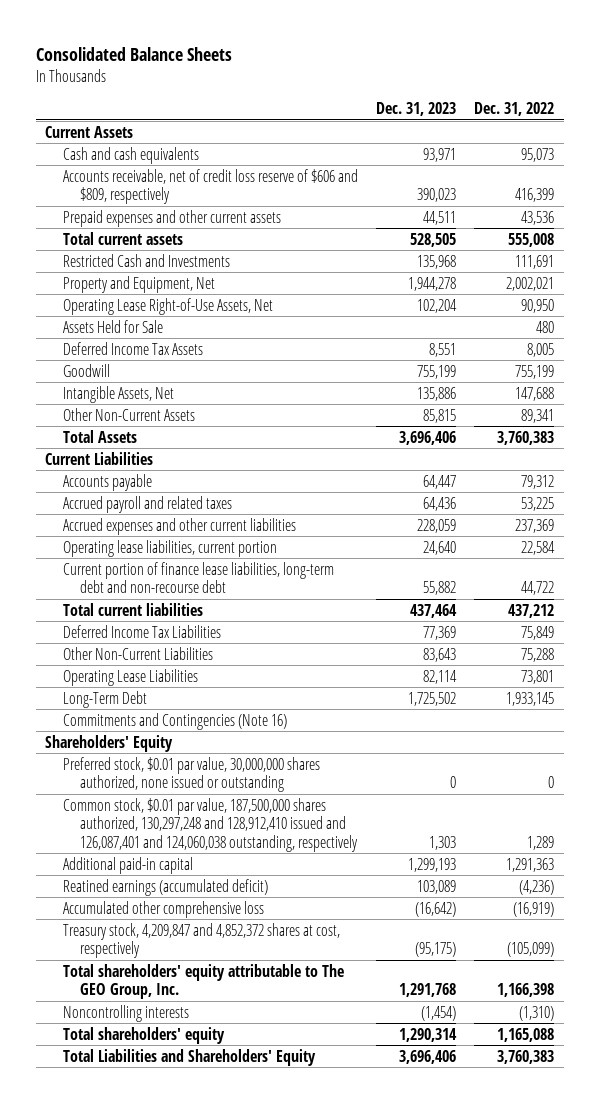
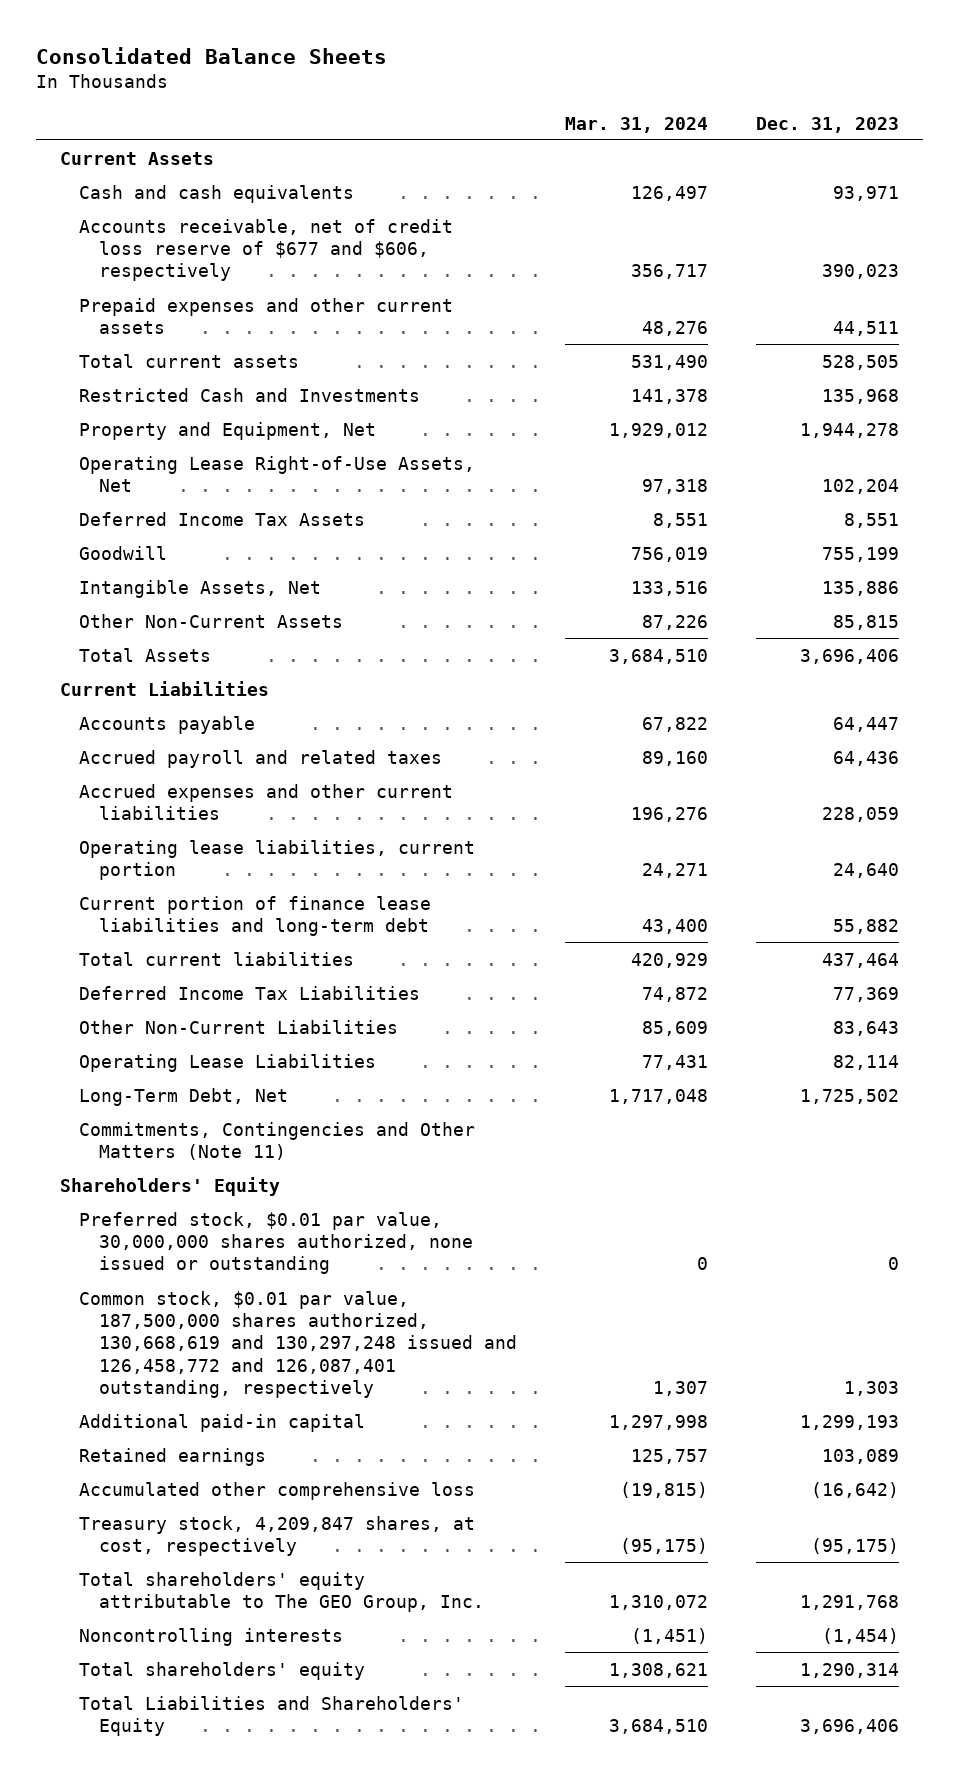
- | Dec. 31, 2023 | Dec. 31, 2022
+ | Mar. 31, 2024 | Dec. 31, 2023
- Accounts receivable, net of credit loss reserve of $606 and $809, respectively | 390,023 | 416,399
+ Accounts receivable, net of credit loss reserve of $677 and $606, respectively | 356,717 | 390,023
- Assets Held for Sale | | 480
- Current portion of finance lease liabilities, long-term debt and non-recourse debt | 55,882 | 44,722
+ Current portion of finance lease liabilities and long-term debt | 43,400 | 55,882
- Long-Term Debt | 1,725,502 | 1,933,145
- Commitments and Contingencies (Note 16)
+ Long-Term Debt, Net | 1,717,048 | 1,725,502
+ Commitments, Contingencies and Other Matters (Note 11)
- Common stock, $0.01 par value, 187,500,000 shares authorized, 130,297,248 and 128,912,410 issued and 126,087,401 and 124,060,038 outstanding, respectively | 1,303 | 1,289
+ Common stock, $0.01 par value, 187,500,000 shares authorized, 130,668,619 and 130,297,248 issued and 126,458,772 and 126,087,401 outstanding, respectively | 1,307 | 1,303
- Reatined earnings (accumulated deficit) | 103,089 | (4,236)
+ Retained earnings | 125,757 | 103,089
- Treasury stock, 4,209,847 and 4,852,372 shares at cost, respectively | (95,175) | (105,099)
+ Treasury stock, 4,209,847 shares, at cost, respectively | (95,175) | (95,175)

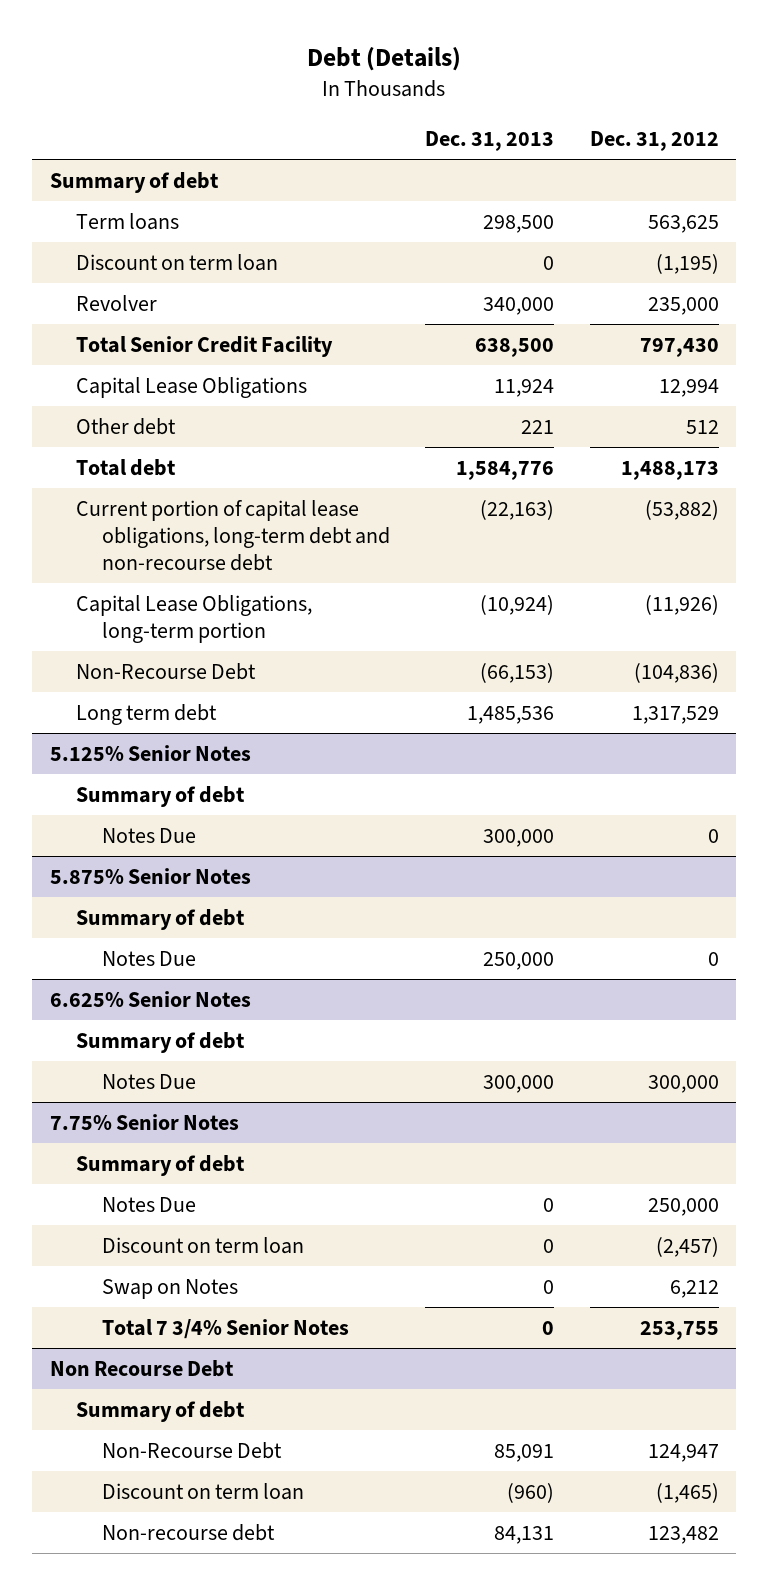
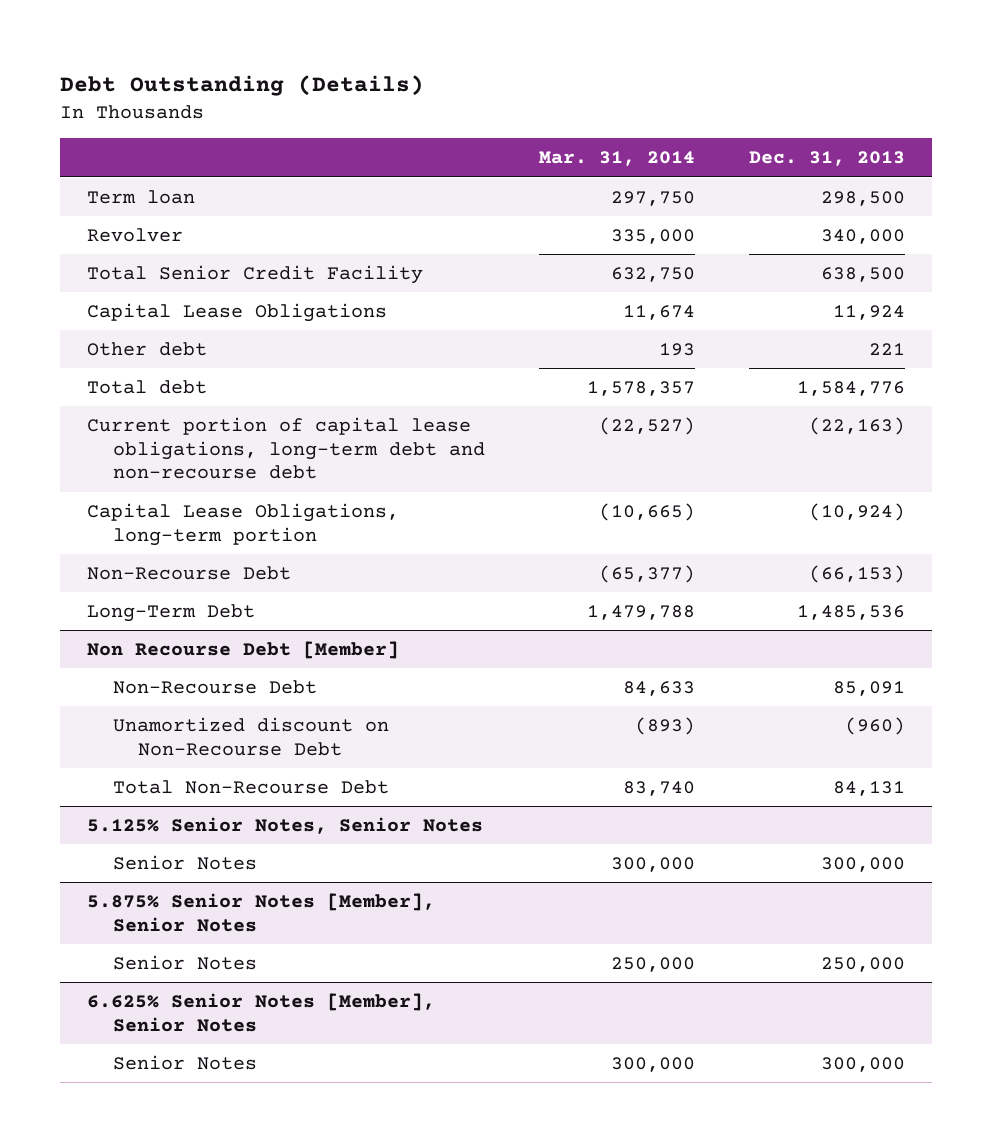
- Debt (Details)
+ Debt Outstanding (Details)
- | Dec. 31, 2013 | Dec. 31, 2012
+ | Mar. 31, 2014 | Dec. 31, 2013
- Summary of debt
- Term loans | 298,500 | 563,625
- Discount on term loan | 0 | (1,195)
+ Term loan | 297,750 | 298,500
- Long term debt | 1,485,536 | 1,317,529
- 5.125% Senior Notes
- Summary of debt
- Notes Due | 300,000 | 0
- 5.875% Senior Notes
- Summary of debt
- Notes Due | 250,000 | 0
- 6.625% Senior Notes
- Summary of debt
- Notes Due | 300,000 | 300,000
- 7.75% Senior Notes
- Summary of debt
- Notes Due | 0 | 250,000
- Discount on term loan | 0 | (2,457)
- Swap on Notes | 0 | 6,212
- Total 7 3/4% Senior Notes | 0 | 253,755
- Non Recourse Debt
- Summary of debt
+ Long-Term Debt | 1,479,788 | 1,485,536
+ Non Recourse Debt [Member]
- Discount on term loan | (960) | (1,465)
- Non-recourse debt | 84,131 | 123,482
+ Unamortized discount on Non-Recourse Debt | (893) | (960)
+ Total Non-Recourse Debt | 83,740 | 84,131
+ 5.125% Senior Notes, Senior Notes
+ Senior Notes | 300,000 | 300,000
+ 5.875% Senior Notes [Member], Senior Notes
+ Senior Notes | 250,000 | 250,000
+ 6.625% Senior Notes [Member], Senior Notes
+ Senior Notes | 300,000 | 300,000

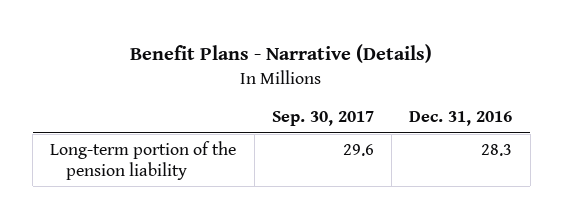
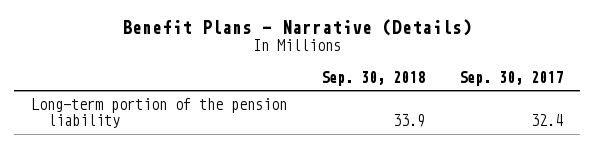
- | Sep. 30, 2017 | Dec. 31, 2016
+ | Sep. 30, 2018 | Sep. 30, 2017
- Long-term portion of the pension liability | 29.6 | 28.3
+ Long-term portion of the pension liability | 33.9 | 32.4

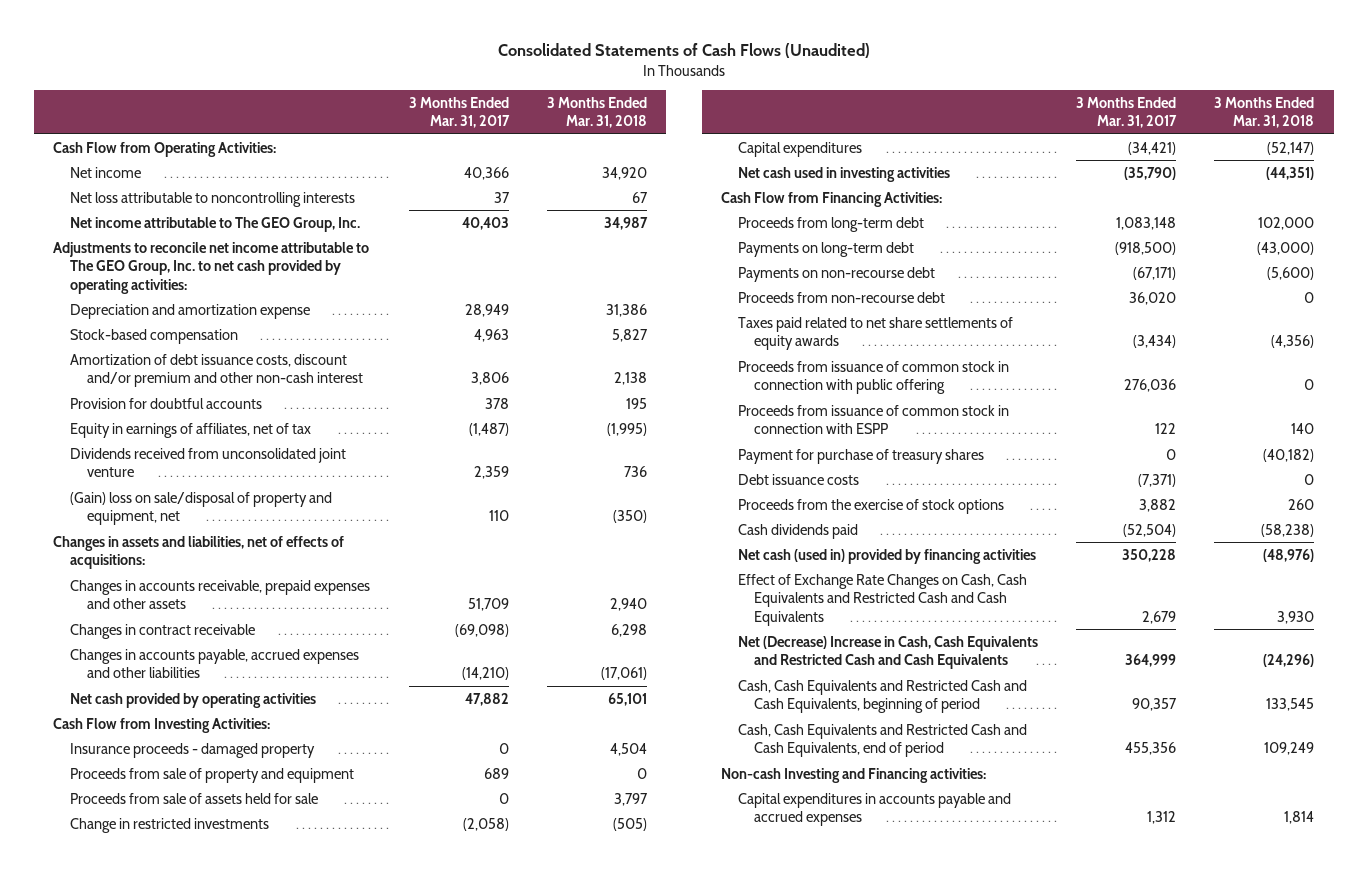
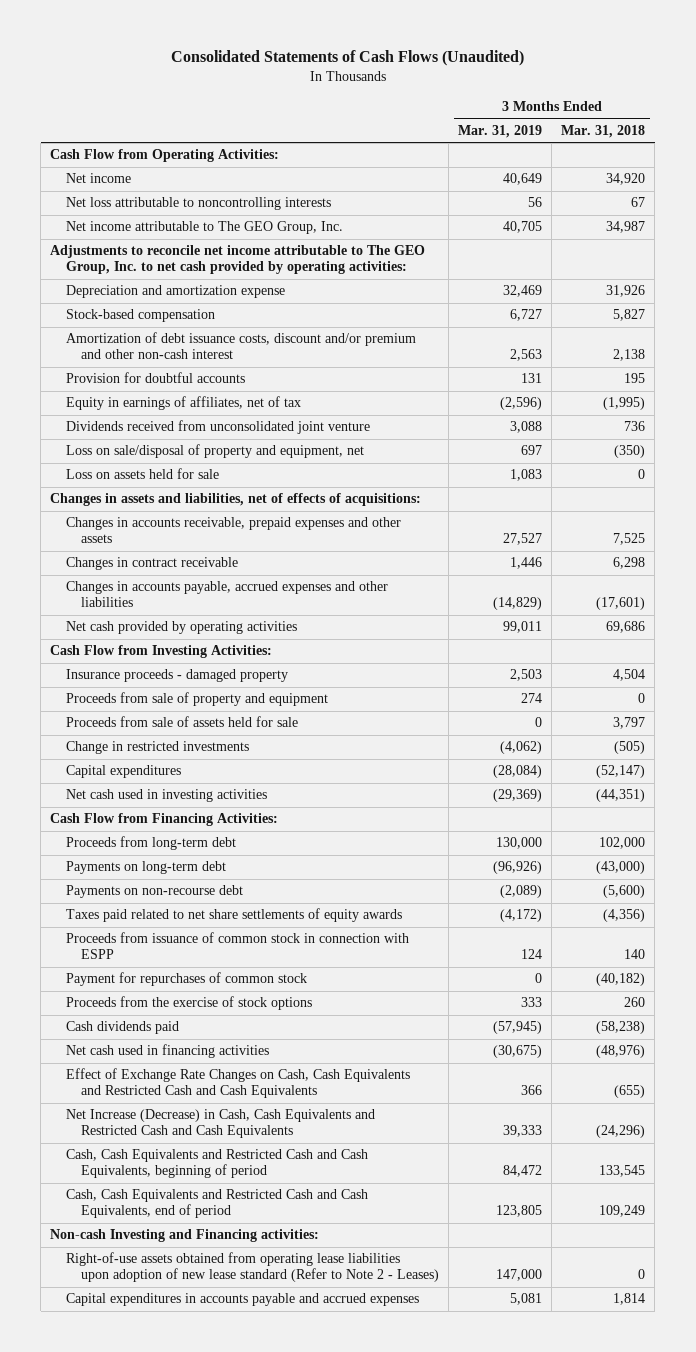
- | 3 Months Ended Mar. 31, 2017 | 3 Months Ended Mar. 31, 2018
+ | 3 Months Ended Mar. 31, 2019 | 3 Months Ended Mar. 31, 2018
- Depreciation and amortization expense | 28,949 | 31,386
+ Depreciation and amortization expense | 32,469 | 31,926
- (Gain) loss on sale/disposal of property and equipment, net | 110 | (350)
+ Loss on sale/disposal of property and equipment, net | 697 | (350)
+ Loss on assets held for sale | 1,083 | 0
- Changes in accounts receivable, prepaid expenses and other assets | 51,709 | 2,940
+ Changes in accounts receivable, prepaid expenses and other assets | 27,527 | 7,525
- Changes in accounts payable, accrued expenses and other liabilities | (14,210) | (17,061)
- Net cash provided by operating activities | 47,882 | 65,101
+ Changes in accounts payable, accrued expenses and other liabilities | (14,829) | (17,601)
+ Net cash provided by operating activities | 99,011 | 69,686
- Proceeds from non-recourse debt | 36,020 | 0
- Proceeds from issuance of common stock in connection with public offering | 276,036 | 0
- Payment for purchase of treasury shares | 0 | (40,182)
- Debt issuance costs | (7,371) | 0
+ Payment for repurchases of common stock | 0 | (40,182)
- Net cash (used in) provided by financing activities | 350,228 | (48,976)
- Effect of Exchange Rate Changes on Cash, Cash Equivalents and Restricted Cash and Cash Equivalents | 2,679 | 3,930
- Net (Decrease) Increase in Cash, Cash Equivalents and Restricted Cash and Cash Equivalents | 364,999 | (24,296)
+ Net cash used in financing activities | (30,675) | (48,976)
+ Effect of Exchange Rate Changes on Cash, Cash Equivalents and Restricted Cash and Cash Equivalents | 366 | (655)
+ Net Increase (Decrease) in Cash, Cash Equivalents and Restricted Cash and Cash Equivalents | 39,333 | (24,296)
+ Right-of-use assets obtained from operating lease liabilities upon adoption of new lease standard (Refer to Note 2 - Leases) | 147,000 | 0

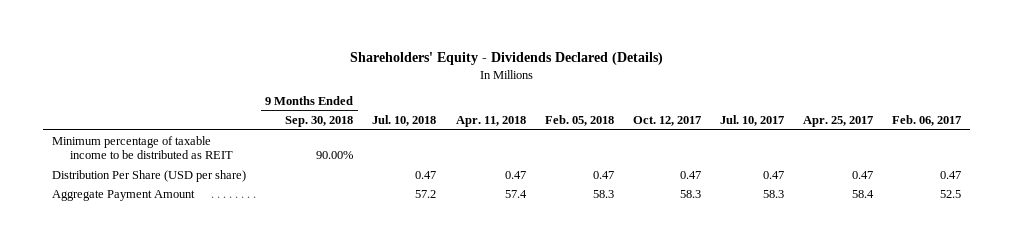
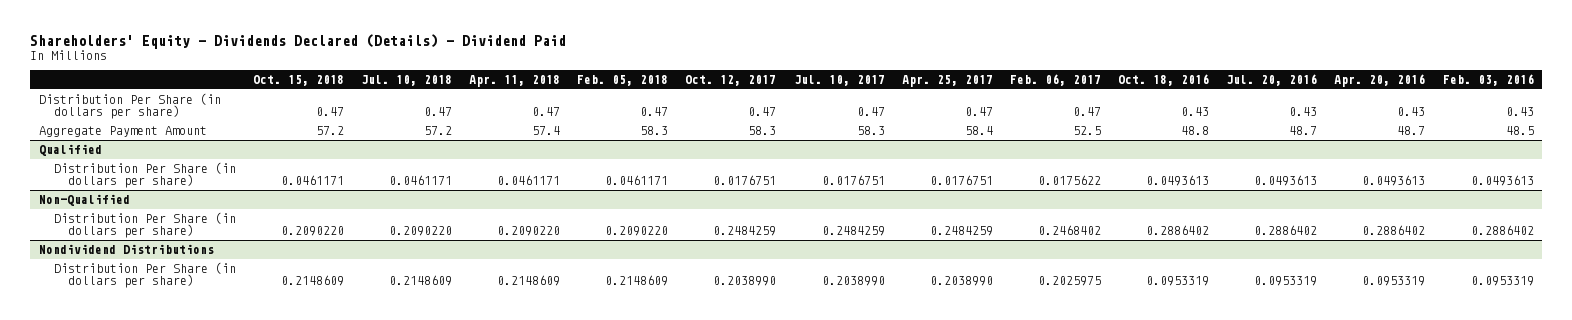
- Shareholders' Equity - Dividends Declared (Details)
+ Shareholders' Equity - Dividends Declared (Details) - Dividend Paid
- | 9 Months Ended Sep. 30, 2018 | Jul. 10, 2018 | Apr. 11, 2018 | Feb. 05, 2018 | Oct. 12, 2017 | Jul. 10, 2017 | Apr. 25, 2017 | Feb. 06, 2017
+ | Oct. 15, 2018 | Jul. 10, 2018 | Apr. 11, 2018 | Feb. 05, 2018 | Oct. 12, 2017 | Jul. 10, 2017 | Apr. 25, 2017 | Feb. 06, 2017 | Oct. 18, 2016 | Jul. 20, 2016 | Apr. 20, 2016 | Feb. 03, 2016
- Minimum percentage of taxable income to be distributed as REIT | 90.00% | | | | | | |
- Distribution Per Share (USD per share) | | 0.47 | 0.47 | 0.47 | 0.47 | 0.47 | 0.47 | 0.47
+ Distribution Per Share (in dollars per share) | 0.47 | 0.47 | 0.47 | 0.47 | 0.47 | 0.47 | 0.47 | 0.47 | 0.43 | 0.43 | 0.43 | 0.43
+ Qualified
+ Distribution Per Share (in dollars per share) | 0.0461171 | 0.0461171 | 0.0461171 | 0.0461171 | 0.0176751 | 0.0176751 | 0.0176751 | 0.0175622 | 0.0493613 | 0.0493613 | 0.0493613 | 0.0493613
+ Non-Qualified
+ Distribution Per Share (in dollars per share) | 0.2090220 | 0.2090220 | 0.2090220 | 0.2090220 | 0.2484259 | 0.2484259 | 0.2484259 | 0.2468402 | 0.2886402 | 0.2886402 | 0.2886402 | 0.2886402
+ Nondividend Distributions
+ Distribution Per Share (in dollars per share) | 0.2148609 | 0.2148609 | 0.2148609 | 0.2148609 | 0.2038990 | 0.2038990 | 0.2038990 | 0.2025975 | 0.0953319 | 0.0953319 | 0.0953319 | 0.0953319

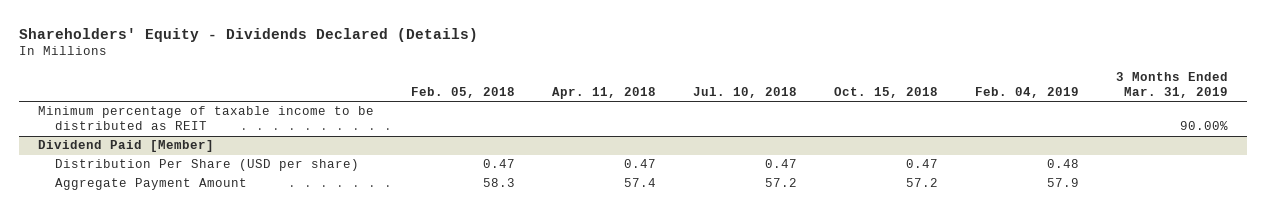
- Shareholders' Equity - Dividends Declared (Details) - Dividend Paid
+ Shareholders' Equity - Dividends Declared (Details)
- | Oct. 15, 2018 | Jul. 10, 2018 | Apr. 11, 2018 | Feb. 05, 2018 | Oct. 12, 2017 | Jul. 10, 2017 | Apr. 25, 2017 | Feb. 06, 2017 | Oct. 18, 2016 | Jul. 20, 2016 | Apr. 20, 2016 | Feb. 03, 2016
+ | Feb. 05, 2018 | Apr. 11, 2018 | Jul. 10, 2018 | Oct. 15, 2018 | Feb. 04, 2019 | 3 Months Ended Mar. 31, 2019
- Distribution Per Share (in dollars per share) | 0.47 | 0.47 | 0.47 | 0.47 | 0.47 | 0.47 | 0.47 | 0.47 | 0.43 | 0.43 | 0.43 | 0.43
+ Minimum percentage of taxable income to be distributed as REIT | | | | | | 90.00%
+ Dividend Paid [Member]
+ Distribution Per Share (USD per share) | 0.47 | 0.47 | 0.47 | 0.47 | 0.48 |
- Qualified
- Distribution Per Share (in dollars per share) | 0.0461171 | 0.0461171 | 0.0461171 | 0.0461171 | 0.0176751 | 0.0176751 | 0.0176751 | 0.0175622 | 0.0493613 | 0.0493613 | 0.0493613 | 0.0493613
- Non-Qualified
- Distribution Per Share (in dollars per share) | 0.2090220 | 0.2090220 | 0.2090220 | 0.2090220 | 0.2484259 | 0.2484259 | 0.2484259 | 0.2468402 | 0.2886402 | 0.2886402 | 0.2886402 | 0.2886402
- Nondividend Distributions
- Distribution Per Share (in dollars per share) | 0.2148609 | 0.2148609 | 0.2148609 | 0.2148609 | 0.2038990 | 0.2038990 | 0.2038990 | 0.2025975 | 0.0953319 | 0.0953319 | 0.0953319 | 0.0953319

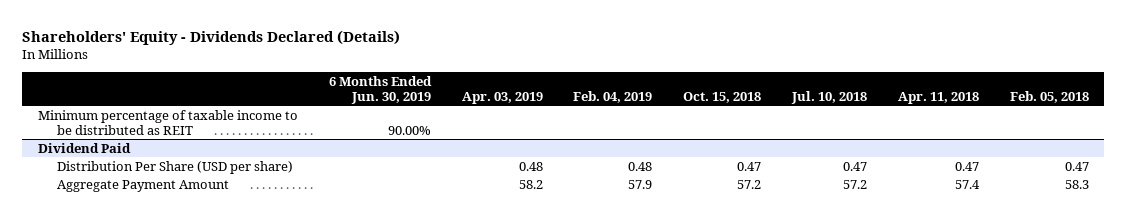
- | Feb. 05, 2018 | Apr. 11, 2018 | Jul. 10, 2018 | Oct. 15, 2018 | Feb. 04, 2019 | 3 Months Ended Mar. 31, 2019
+ | 6 Months Ended Jun. 30, 2019 | Apr. 03, 2019 | Feb. 04, 2019 | Oct. 15, 2018 | Jul. 10, 2018 | Apr. 11, 2018 | Feb. 05, 2018
- Dividend Paid [Member]
+ Dividend Paid

